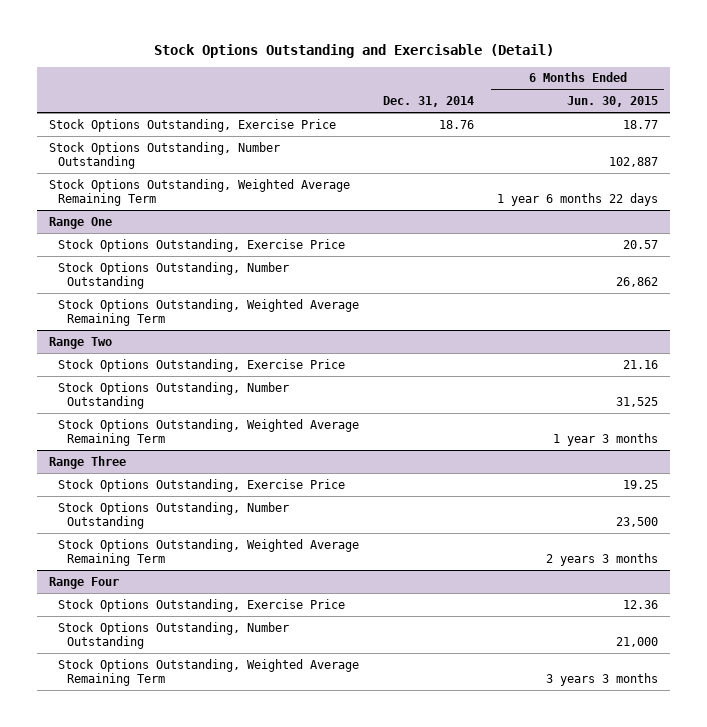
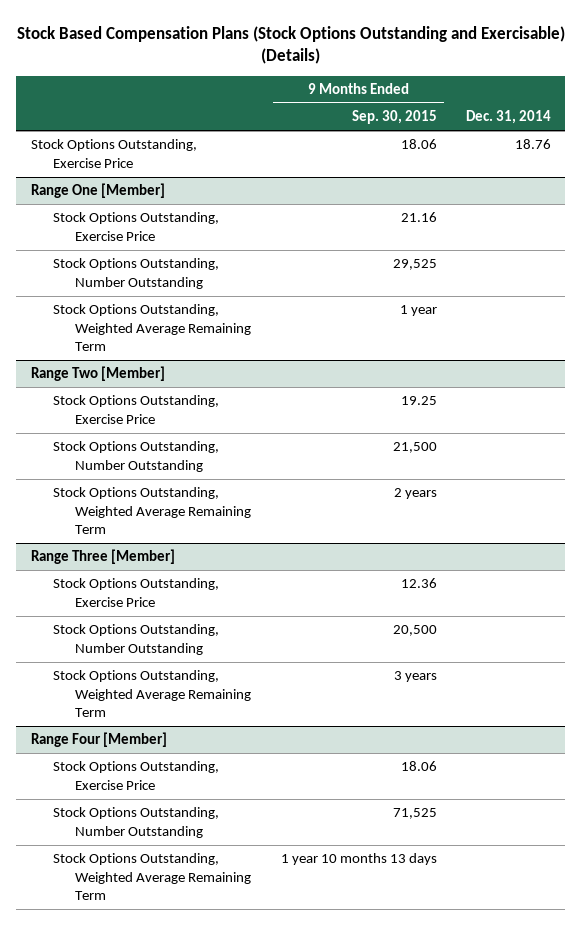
- Stock Options Outstanding and Exercisable (Detail)
+ Stock Based Compensation Plans (Stock Options Outstanding and Exercisable) (Details)
- | Dec. 31, 2014 | 6 Months Ended Jun. 30, 2015
+ | 9 Months Ended Sep. 30, 2015 | Dec. 31, 2014
- Stock Options Outstanding, Number Outstanding | | 102,887
- Stock Options Outstanding, Weighted Average Remaining Term | | 1 year 6 months 22 days
- Range One
+ Range One [Member]
- Range Two
+ Range Two [Member]
- Range Three
+ Range Three [Member]
- Range Four
+ Range Four [Member]

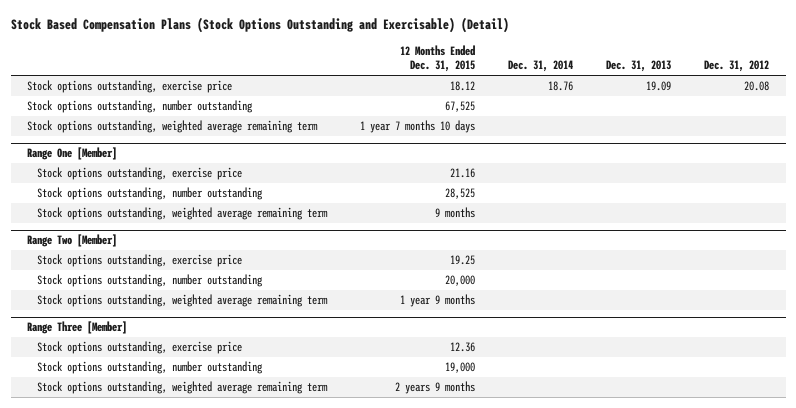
- Stock Based Compensation Plans (Stock Options Outstanding and Exercisable) (Details)
+ Stock Based Compensation Plans (Stock Options Outstanding and Exercisable) (Detail)
- | 9 Months Ended Sep. 30, 2015 | Dec. 31, 2014
+ | 12 Months Ended Dec. 31, 2015 | Dec. 31, 2014 | Dec. 31, 2013 | Dec. 31, 2012
- Stock Options Outstanding, Exercise Price | 18.06 | 18.76
+ Stock options outstanding, exercise price | 18.12 | 18.76 | 19.09 | 20.08
+ Stock options outstanding, number outstanding | 67,525 | | |
+ Stock options outstanding, weighted average remaining term | 1 year 7 months 10 days | | |
@ Range One [Member]
- Stock Options Outstanding, Exercise Price | 21.16 |
- Stock Options Outstanding, Number Outstanding | 29,525 |
- Stock Options Outstanding, Weighted Average Remaining Term | 1 year |
+ Stock options outstanding, exercise price | 21.16 | | |
+ Stock options outstanding, number outstanding | 28,525 | | |
+ Stock options outstanding, weighted average remaining term | 9 months | | |
@ Range Two [Member]
- Stock Options Outstanding, Exercise Price | 19.25 |
- Stock Options Outstanding, Number Outstanding | 21,500 |
- Stock Options Outstanding, Weighted Average Remaining Term | 2 years |
+ Stock options outstanding, exercise price | 19.25 | | |
+ Stock options outstanding, number outstanding | 20,000 | | |
+ Stock options outstanding, weighted average remaining term | 1 year 9 months | | |
@ Range Three [Member]
- Stock Options Outstanding, Exercise Price | 12.36 |
- Stock Options Outstanding, Number Outstanding | 20,500 |
- Stock Options Outstanding, Weighted Average Remaining Term | 3 years |
- Range Four [Member]
- Stock Options Outstanding, Exercise Price | 18.06 |
- Stock Options Outstanding, Number Outstanding | 71,525 |
- Stock Options Outstanding, Weighted Average Remaining Term | 1 year 10 months 13 days |
@ Range Three [Member]
+ Stock options outstanding, exercise price | 12.36 | | |
+ Stock options outstanding, number outstanding | 19,000 | | |
+ Stock options outstanding, weighted average remaining term | 2 years 9 months | | |

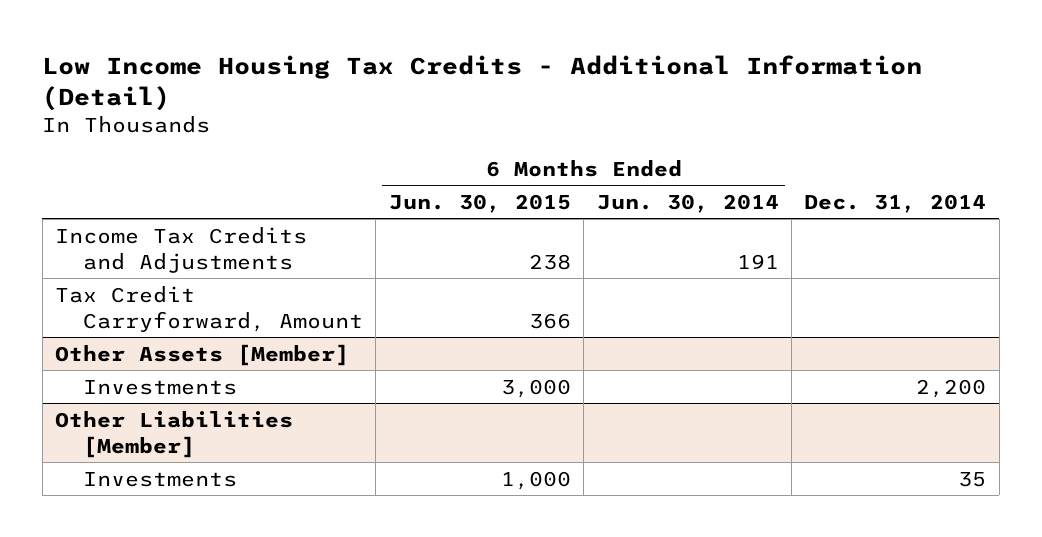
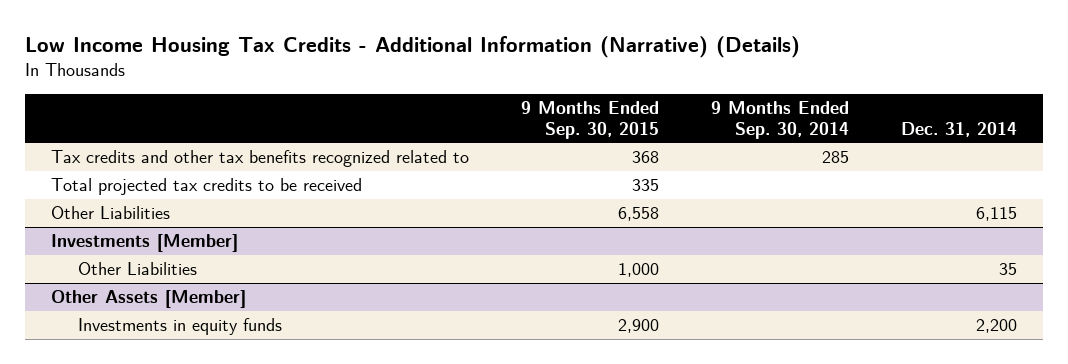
- Low Income Housing Tax Credits - Additional Information (Detail)
+ Low Income Housing Tax Credits - Additional Information (Narrative) (Details)
- | 6 Months Ended Jun. 30, 2015 | 6 Months Ended Jun. 30, 2014 | Dec. 31, 2014
+ | 9 Months Ended Sep. 30, 2015 | 9 Months Ended Sep. 30, 2014 | Dec. 31, 2014
- Income Tax Credits and Adjustments | 238 | 191 |
- Tax Credit Carryforward, Amount | 366 | |
+ Tax credits and other tax benefits recognized related to | 368 | 285 |
+ Total projected tax credits to be received | 335 | |
+ Other Liabilities | 6,558 | | 6,115
+ Investments [Member]
+ Other Liabilities | 1,000 | | 35
@ Other Assets [Member]
- Investments | 3,000 | | 2,200
- Other Liabilities [Member]
- Investments | 1,000 | | 35
@ Other Assets [Member]
+ Investments in equity funds | 2,900 | | 2,200

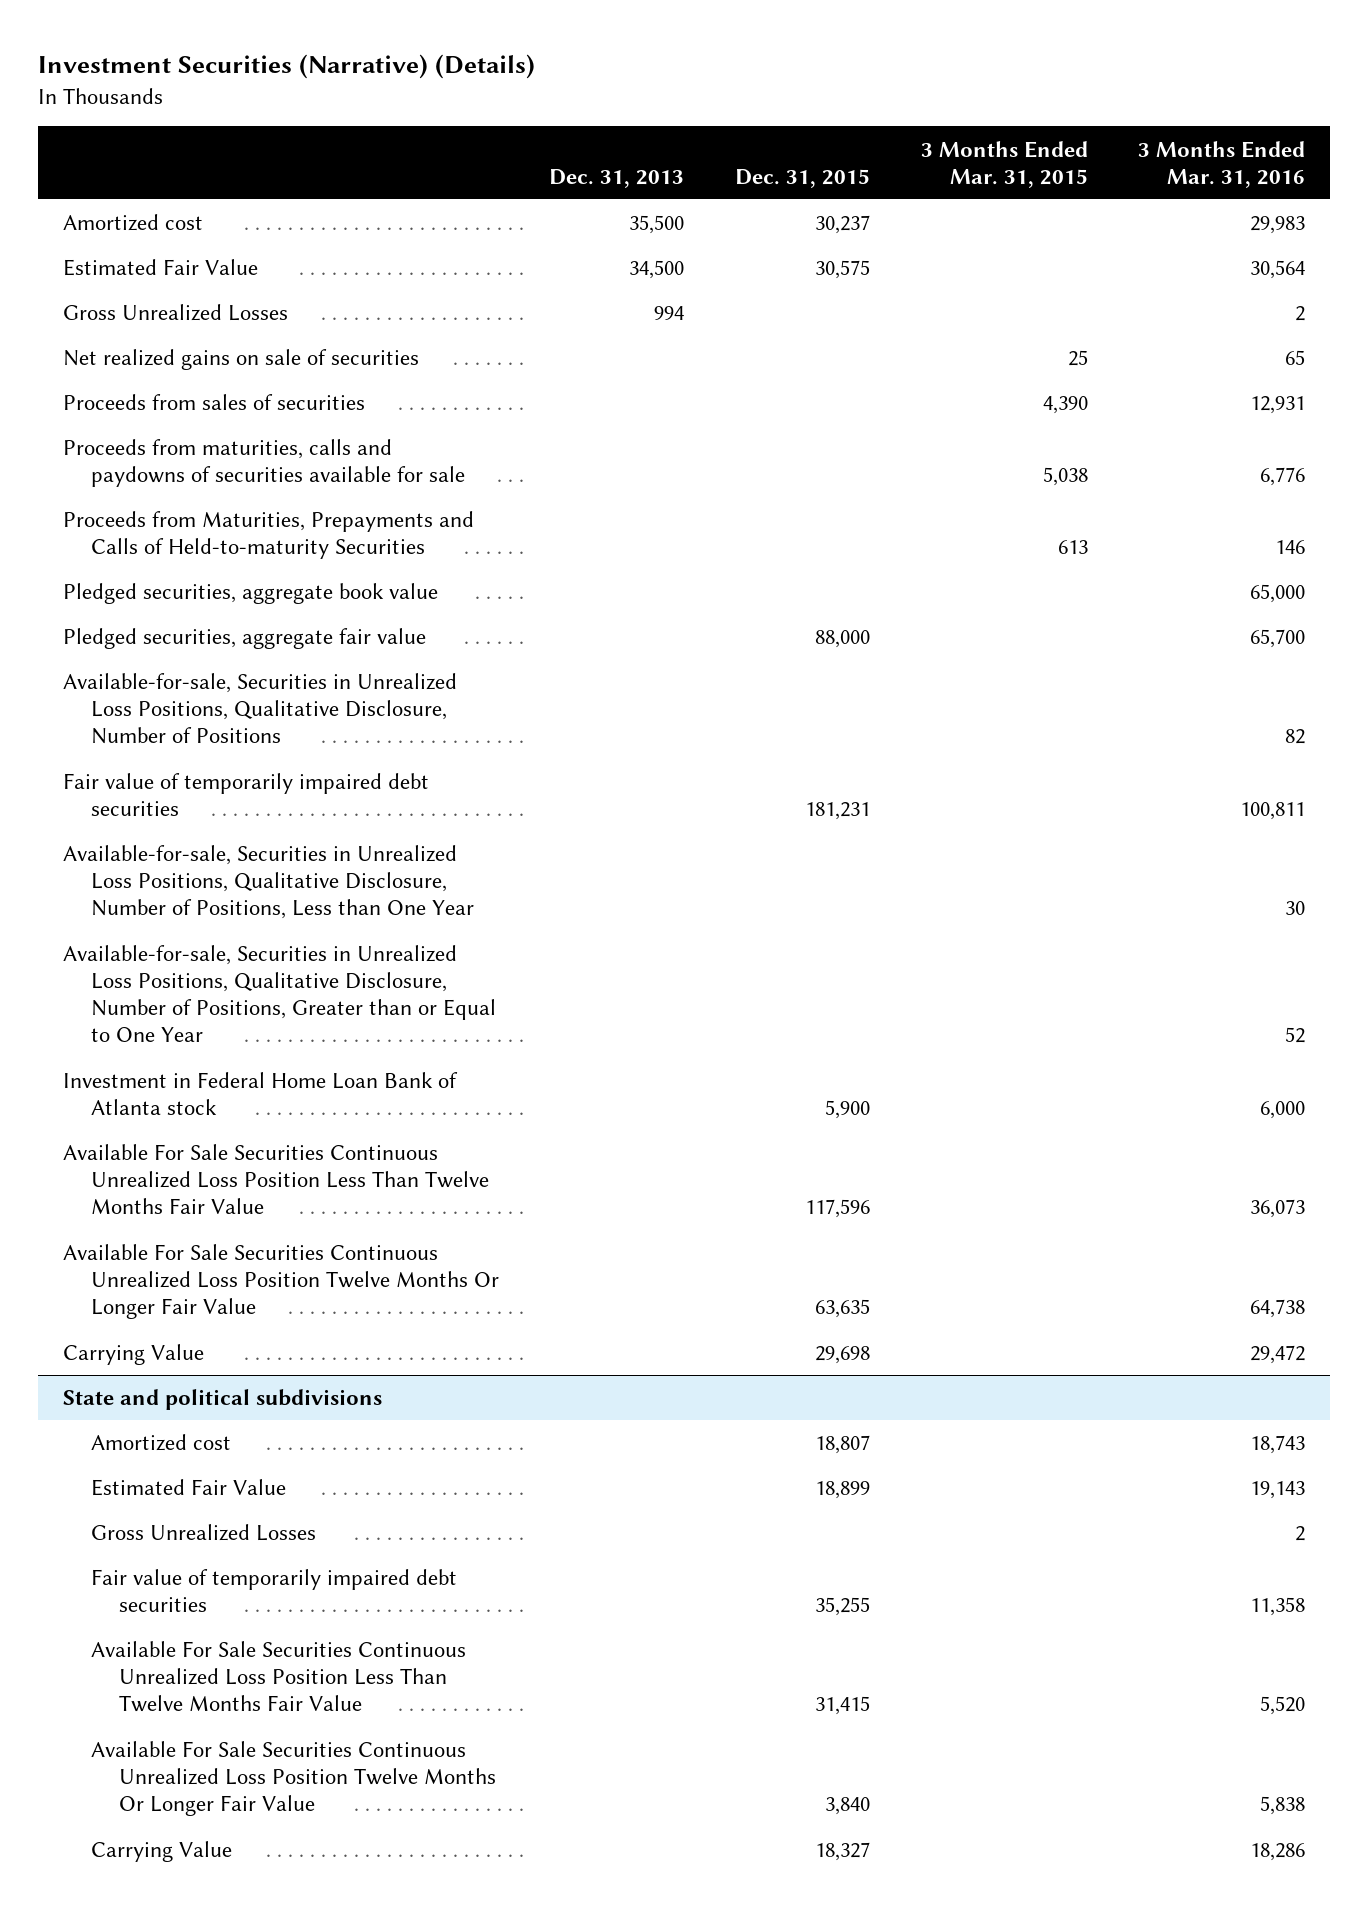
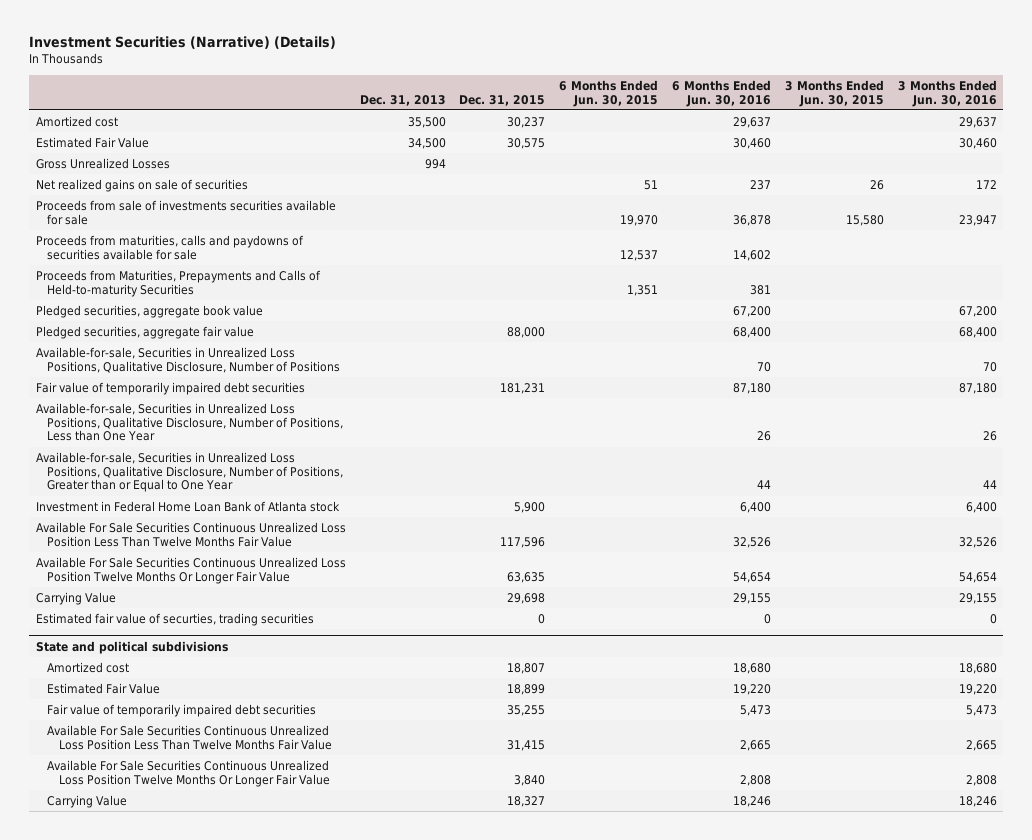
- | Dec. 31, 2013 | Dec. 31, 2015 | 3 Months Ended Mar. 31, 2015 | 3 Months Ended Mar. 31, 2016
+ | Dec. 31, 2013 | Dec. 31, 2015 | 6 Months Ended Jun. 30, 2015 | 6 Months Ended Jun. 30, 2016 | 3 Months Ended Jun. 30, 2015 | 3 Months Ended Jun. 30, 2016
- Proceeds from sales of securities | | | 4,390 | 12,931
+ Proceeds from sale of investments securities available for sale | | | 19,970 | 36,878 | 15,580 | 23,947
+ Estimated fair value of securties, trading securities | | 0 | | 0 | | 0
@ State and political subdivisions
- Gross Unrealized Losses | | | | 2

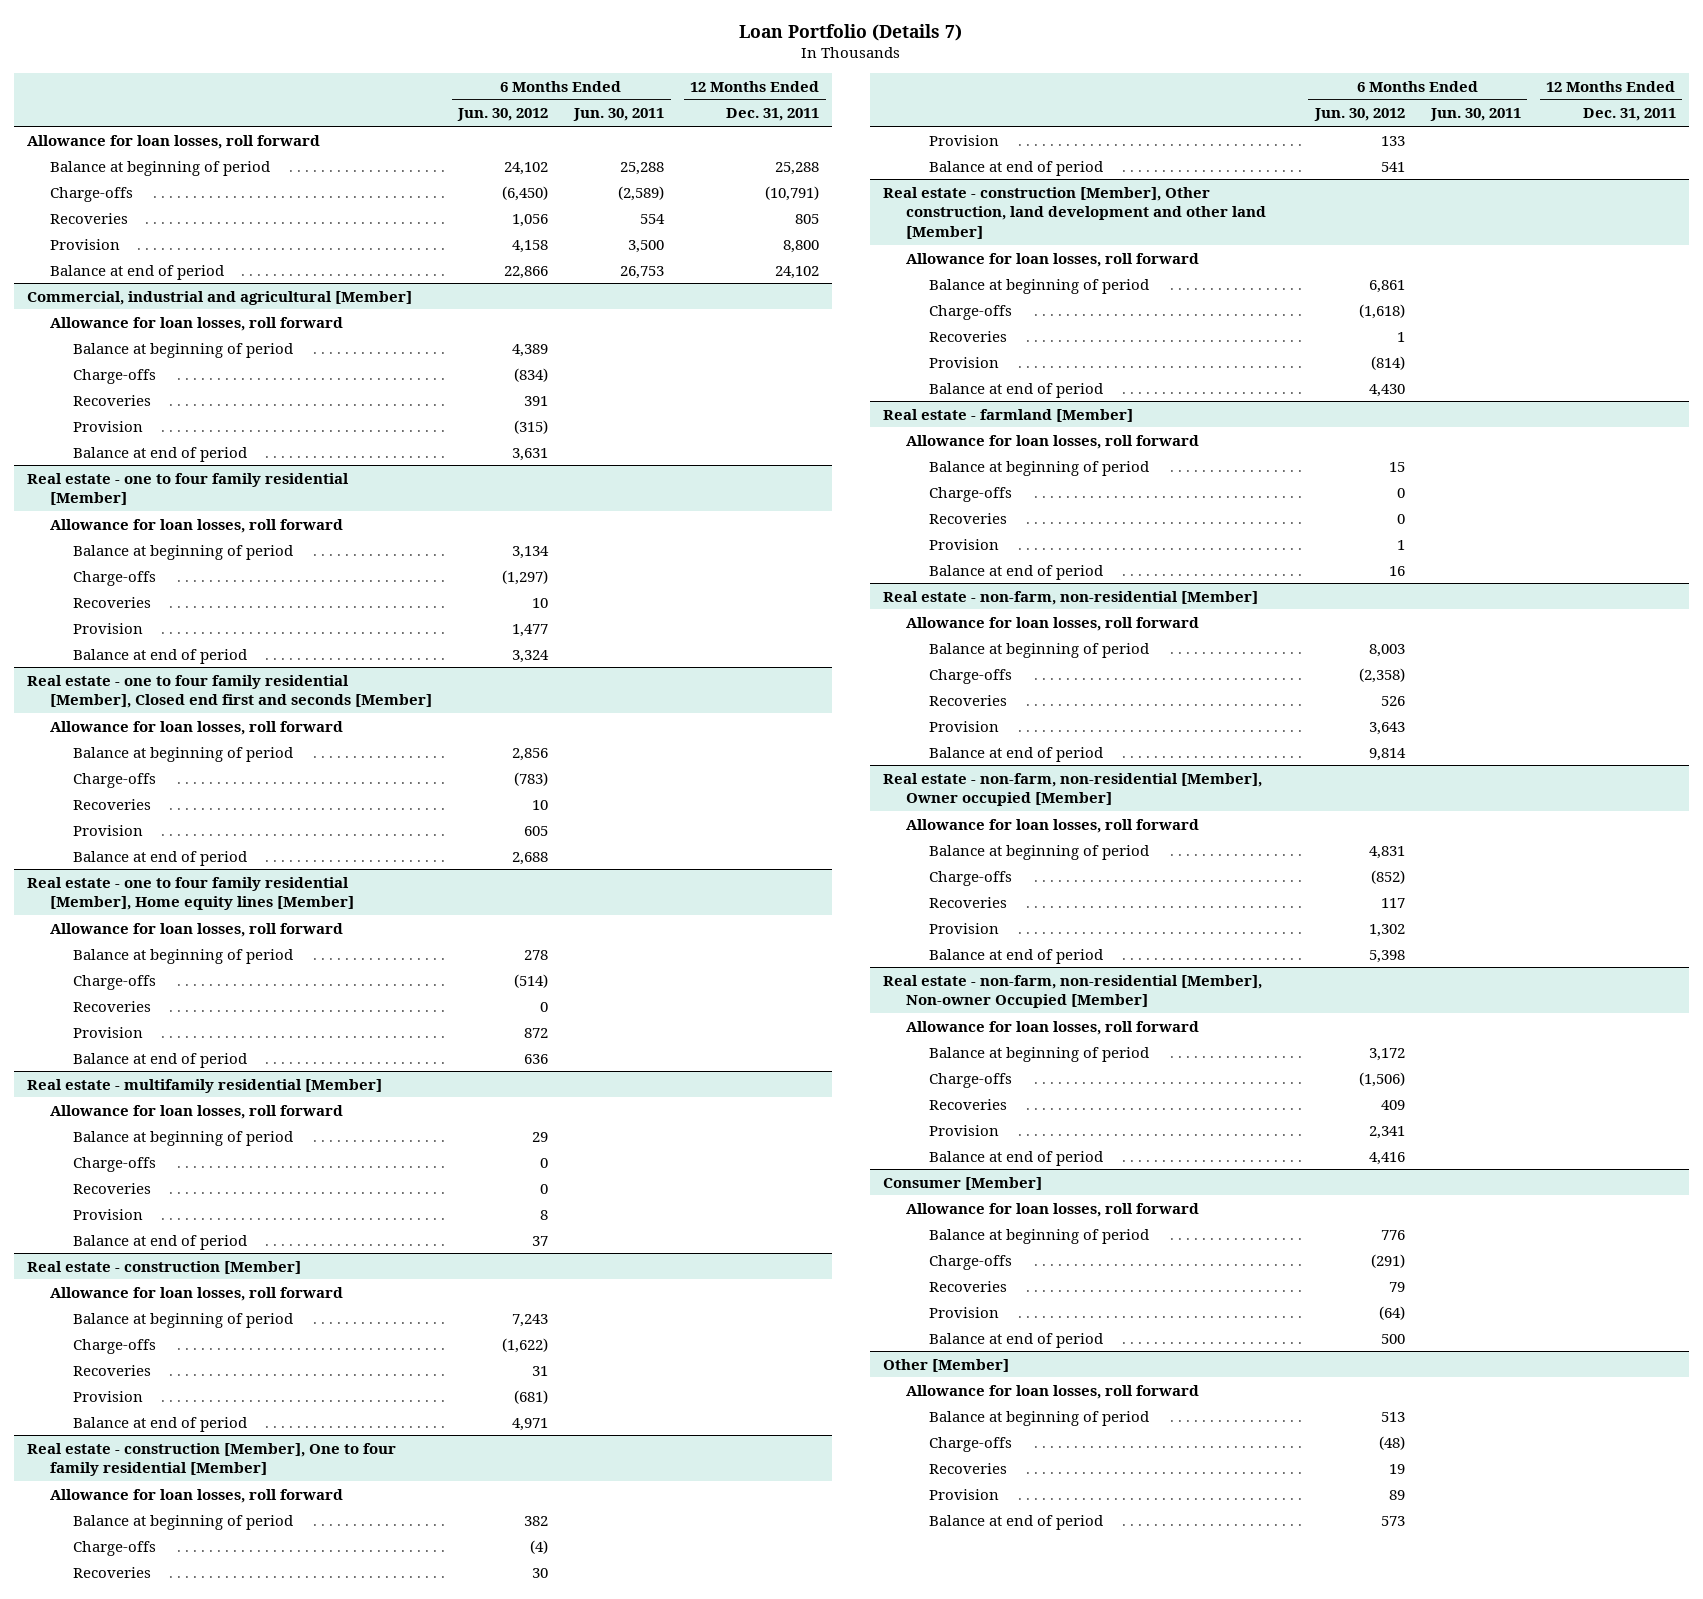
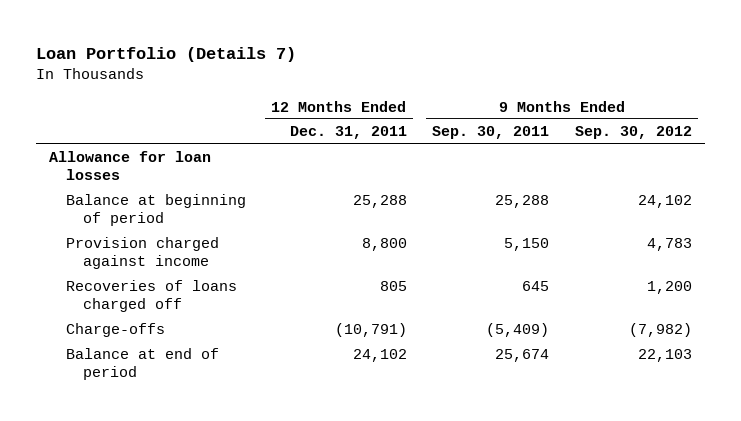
- | 6 Months Ended Jun. 30, 2012 | 6 Months Ended Jun. 30, 2011 | 12 Months Ended Dec. 31, 2011
+ | 12 Months Ended Dec. 31, 2011 | 9 Months Ended Sep. 30, 2011 | 9 Months Ended Sep. 30, 2012
- Allowance for loan losses, roll forward
+ Allowance for loan losses
+ Provision charged against income | 8,800 | 5,150 | 4,783
+ Recoveries of loans charged off | 805 | 645 | 1,200
- Recoveries | 1,056 | 554 | 805
- Provision | 4,158 | 3,500 | 8,800
- Commercial, industrial and agricultural [Member]
- Allowance for loan losses, roll forward
- Balance at beginning of period | 4,389 | |
- Charge-offs | (834) | |
- Recoveries | 391 | |
- Provision | (315) | |
- Balance at end of period | 3,631 | |
- Real estate - one to four family residential [Member]
- Allowance for loan losses, roll forward
- Balance at beginning of period | 3,134 | |
- Charge-offs | (1,297) | |
- Recoveries | 10 | |
- Provision | 1,477 | |
- Balance at end of period | 3,324 | |
- Real estate - one to four family residential [Member], Closed end first and seconds [Member]
- Allowance for loan losses, roll forward
- Balance at beginning of period | 2,856 | |
- Charge-offs | (783) | |
- Recoveries | 10 | |
- Provision | 605 | |
- Balance at end of period | 2,688 | |
- Real estate - one to four family residential [Member], Home equity lines [Member]
- Allowance for loan losses, roll forward
- Balance at beginning of period | 278 | |
- Charge-offs | (514) | |
- Recoveries | 0 | |
- Provision | 872 | |
- Balance at end of period | 636 | |
- Real estate - multifamily residential [Member]
- Allowance for loan losses, roll forward
- Balance at beginning of period | 29 | |
- Charge-offs | 0 | |
- Recoveries | 0 | |
- Provision | 8 | |
- Balance at end of period | 37 | |
- Real estate - construction [Member]
- Allowance for loan losses, roll forward
- Balance at beginning of period | 7,243 | |
- Charge-offs | (1,622) | |
- Recoveries | 31 | |
- Provision | (681) | |
- Balance at end of period | 4,971 | |
- Real estate - construction [Member], One to four family residential [Member]
- Allowance for loan losses, roll forward
- Balance at beginning of period | 382 | |
- Charge-offs | (4) | |
- Recoveries | 30 | |
- Provision | 133 | |
- Balance at end of period | 541 | |
- Real estate - construction [Member], Other construction, land development and other land [Member]
- Allowance for loan losses, roll forward
- Balance at beginning of period | 6,861 | |
- Charge-offs | (1,618) | |
- Recoveries | 1 | |
- Provision | (814) | |
- Balance at end of period | 4,430 | |
- Real estate - farmland [Member]
- Allowance for loan losses, roll forward
- Balance at beginning of period | 15 | |
- Charge-offs | 0 | |
- Recoveries | 0 | |
- Provision | 1 | |
- Balance at end of period | 16 | |
- Real estate - non-farm, non-residential [Member]
- Allowance for loan losses, roll forward
- Balance at beginning of period | 8,003 | |
- Charge-offs | (2,358) | |
- Recoveries | 526 | |
- Provision | 3,643 | |
- Balance at end of period | 9,814 | |
- Real estate - non-farm, non-residential [Member], Owner occupied [Member]
- Allowance for loan losses, roll forward
- Balance at beginning of period | 4,831 | |
- Charge-offs | (852) | |
- Recoveries | 117 | |
- Provision | 1,302 | |
- Balance at end of period | 5,398 | |
- Real estate - non-farm, non-residential [Member], Non-owner Occupied [Member]
- Allowance for loan losses, roll forward
- Balance at beginning of period | 3,172 | |
- Charge-offs | (1,506) | |
- Recoveries | 409 | |
- Provision | 2,341 | |
- Balance at end of period | 4,416 | |
- Consumer [Member]
- Allowance for loan losses, roll forward
- Balance at beginning of period | 776 | |
- Charge-offs | (291) | |
- Recoveries | 79 | |
- Provision | (64) | |
- Balance at end of period | 500 | |
- Other [Member]
- Allowance for loan losses, roll forward
- Balance at beginning of period | 513 | |
- Charge-offs | (48) | |
- Recoveries | 19 | |
- Provision | 89 | |
- Balance at end of period | 573 | |

